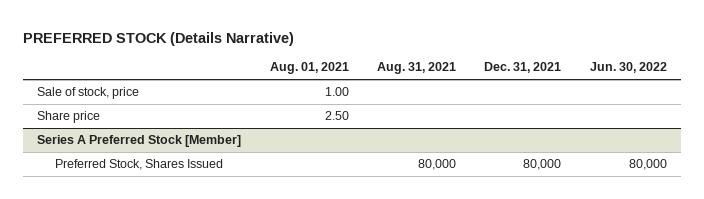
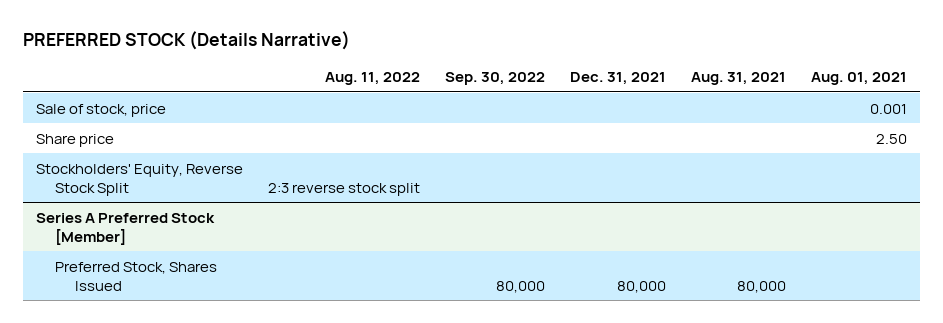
- | Aug. 01, 2021 | Aug. 31, 2021 | Dec. 31, 2021 | Jun. 30, 2022
+ | Aug. 11, 2022 | Sep. 30, 2022 | Dec. 31, 2021 | Aug. 31, 2021 | Aug. 01, 2021
- Sale of stock, price | 1.00 | | |
+ Sale of stock, price | | | | | 0.001
+ Stockholders' Equity, Reverse Stock Split | 2:3 reverse stock split | | | |

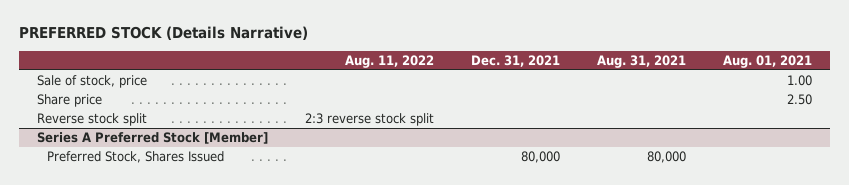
- | Aug. 11, 2022 | Sep. 30, 2022 | Dec. 31, 2021 | Aug. 31, 2021 | Aug. 01, 2021
+ | Aug. 11, 2022 | Dec. 31, 2021 | Aug. 31, 2021 | Aug. 01, 2021
- Sale of stock, price | | | | | 0.001
+ Sale of stock, price | | | | 1.00
- Stockholders' Equity, Reverse Stock Split | 2:3 reverse stock split | | | |
+ Reverse stock split | 2:3 reverse stock split | | |

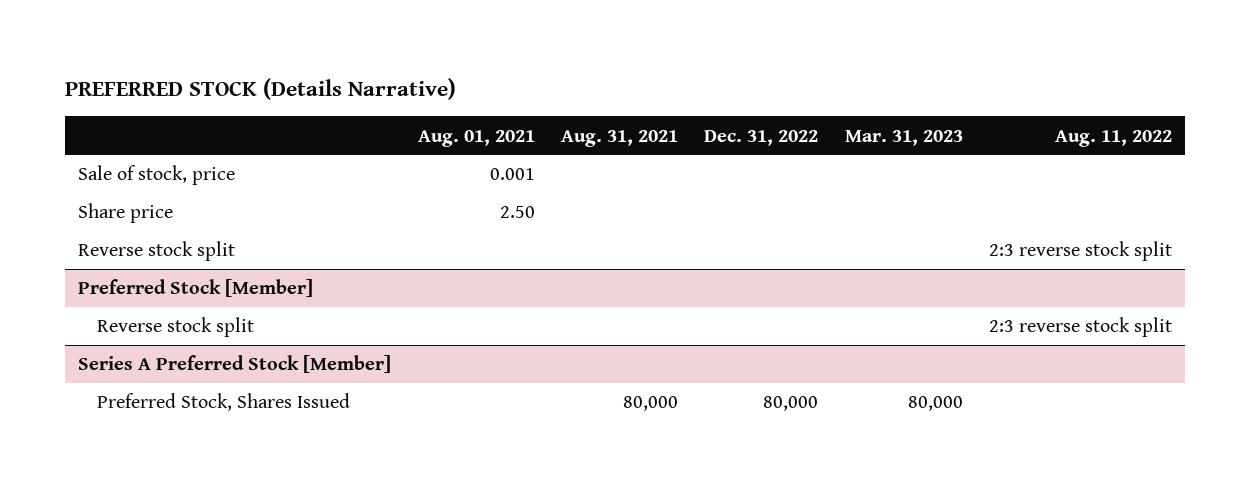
- | Aug. 11, 2022 | Dec. 31, 2021 | Aug. 31, 2021 | Aug. 01, 2021
+ | Aug. 01, 2021 | Aug. 31, 2021 | Dec. 31, 2022 | Mar. 31, 2023 | Aug. 11, 2022
- Sale of stock, price | | | | 1.00
+ Sale of stock, price | 0.001 | | | |
+ Preferred Stock [Member]
+ Reverse stock split | | | | | 2:3 reverse stock split

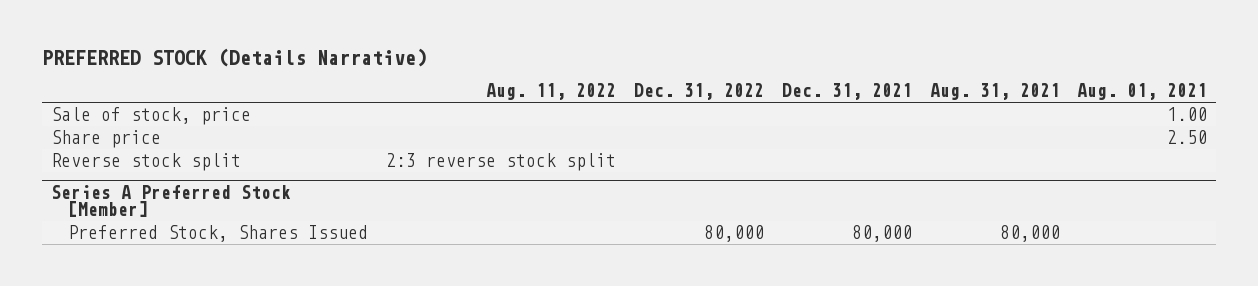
- | Aug. 01, 2021 | Aug. 31, 2021 | Dec. 31, 2022 | Mar. 31, 2023 | Aug. 11, 2022
+ | Aug. 11, 2022 | Dec. 31, 2022 | Dec. 31, 2021 | Aug. 31, 2021 | Aug. 01, 2021
- Sale of stock, price | 0.001 | | | |
+ Sale of stock, price | | | | | 1.00
- Preferred Stock [Member]
- Reverse stock split | | | | | 2:3 reverse stock split

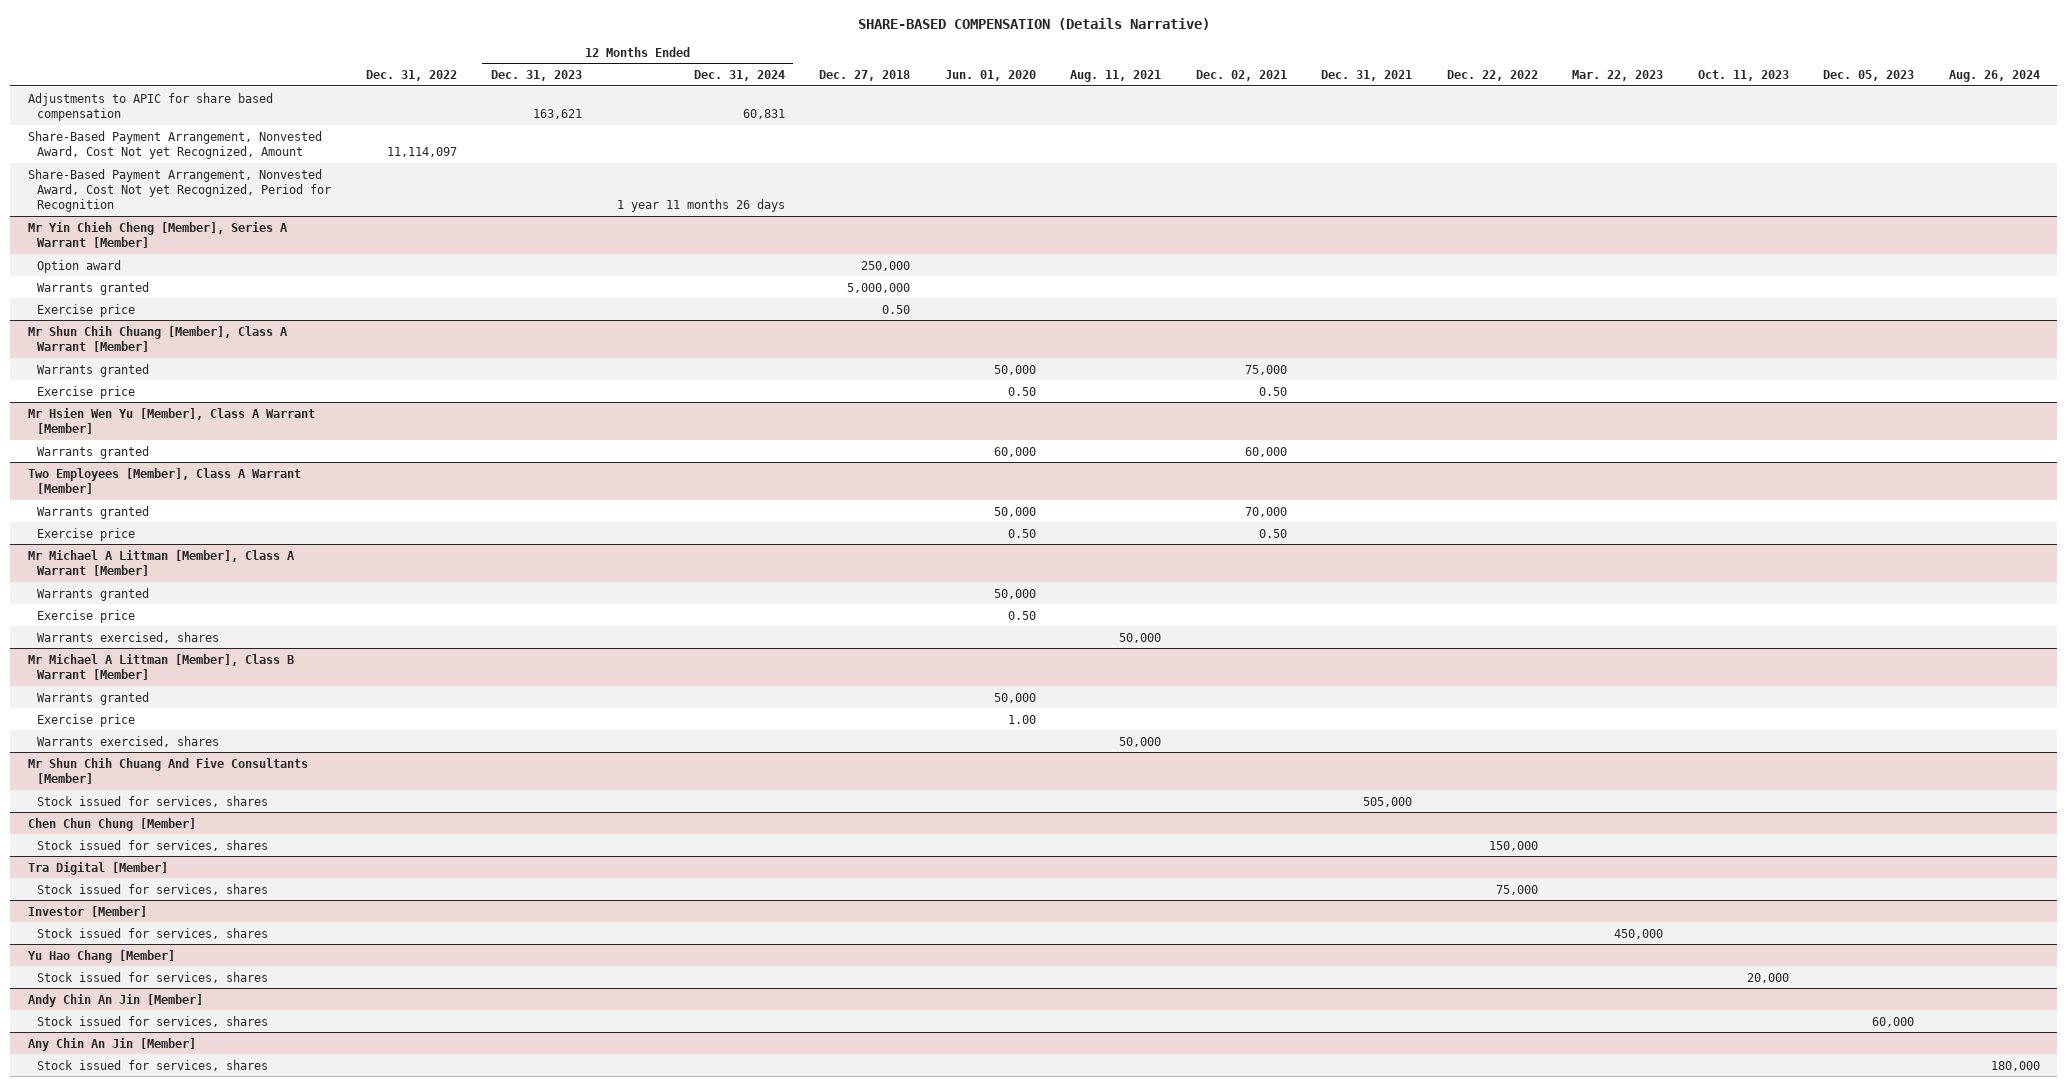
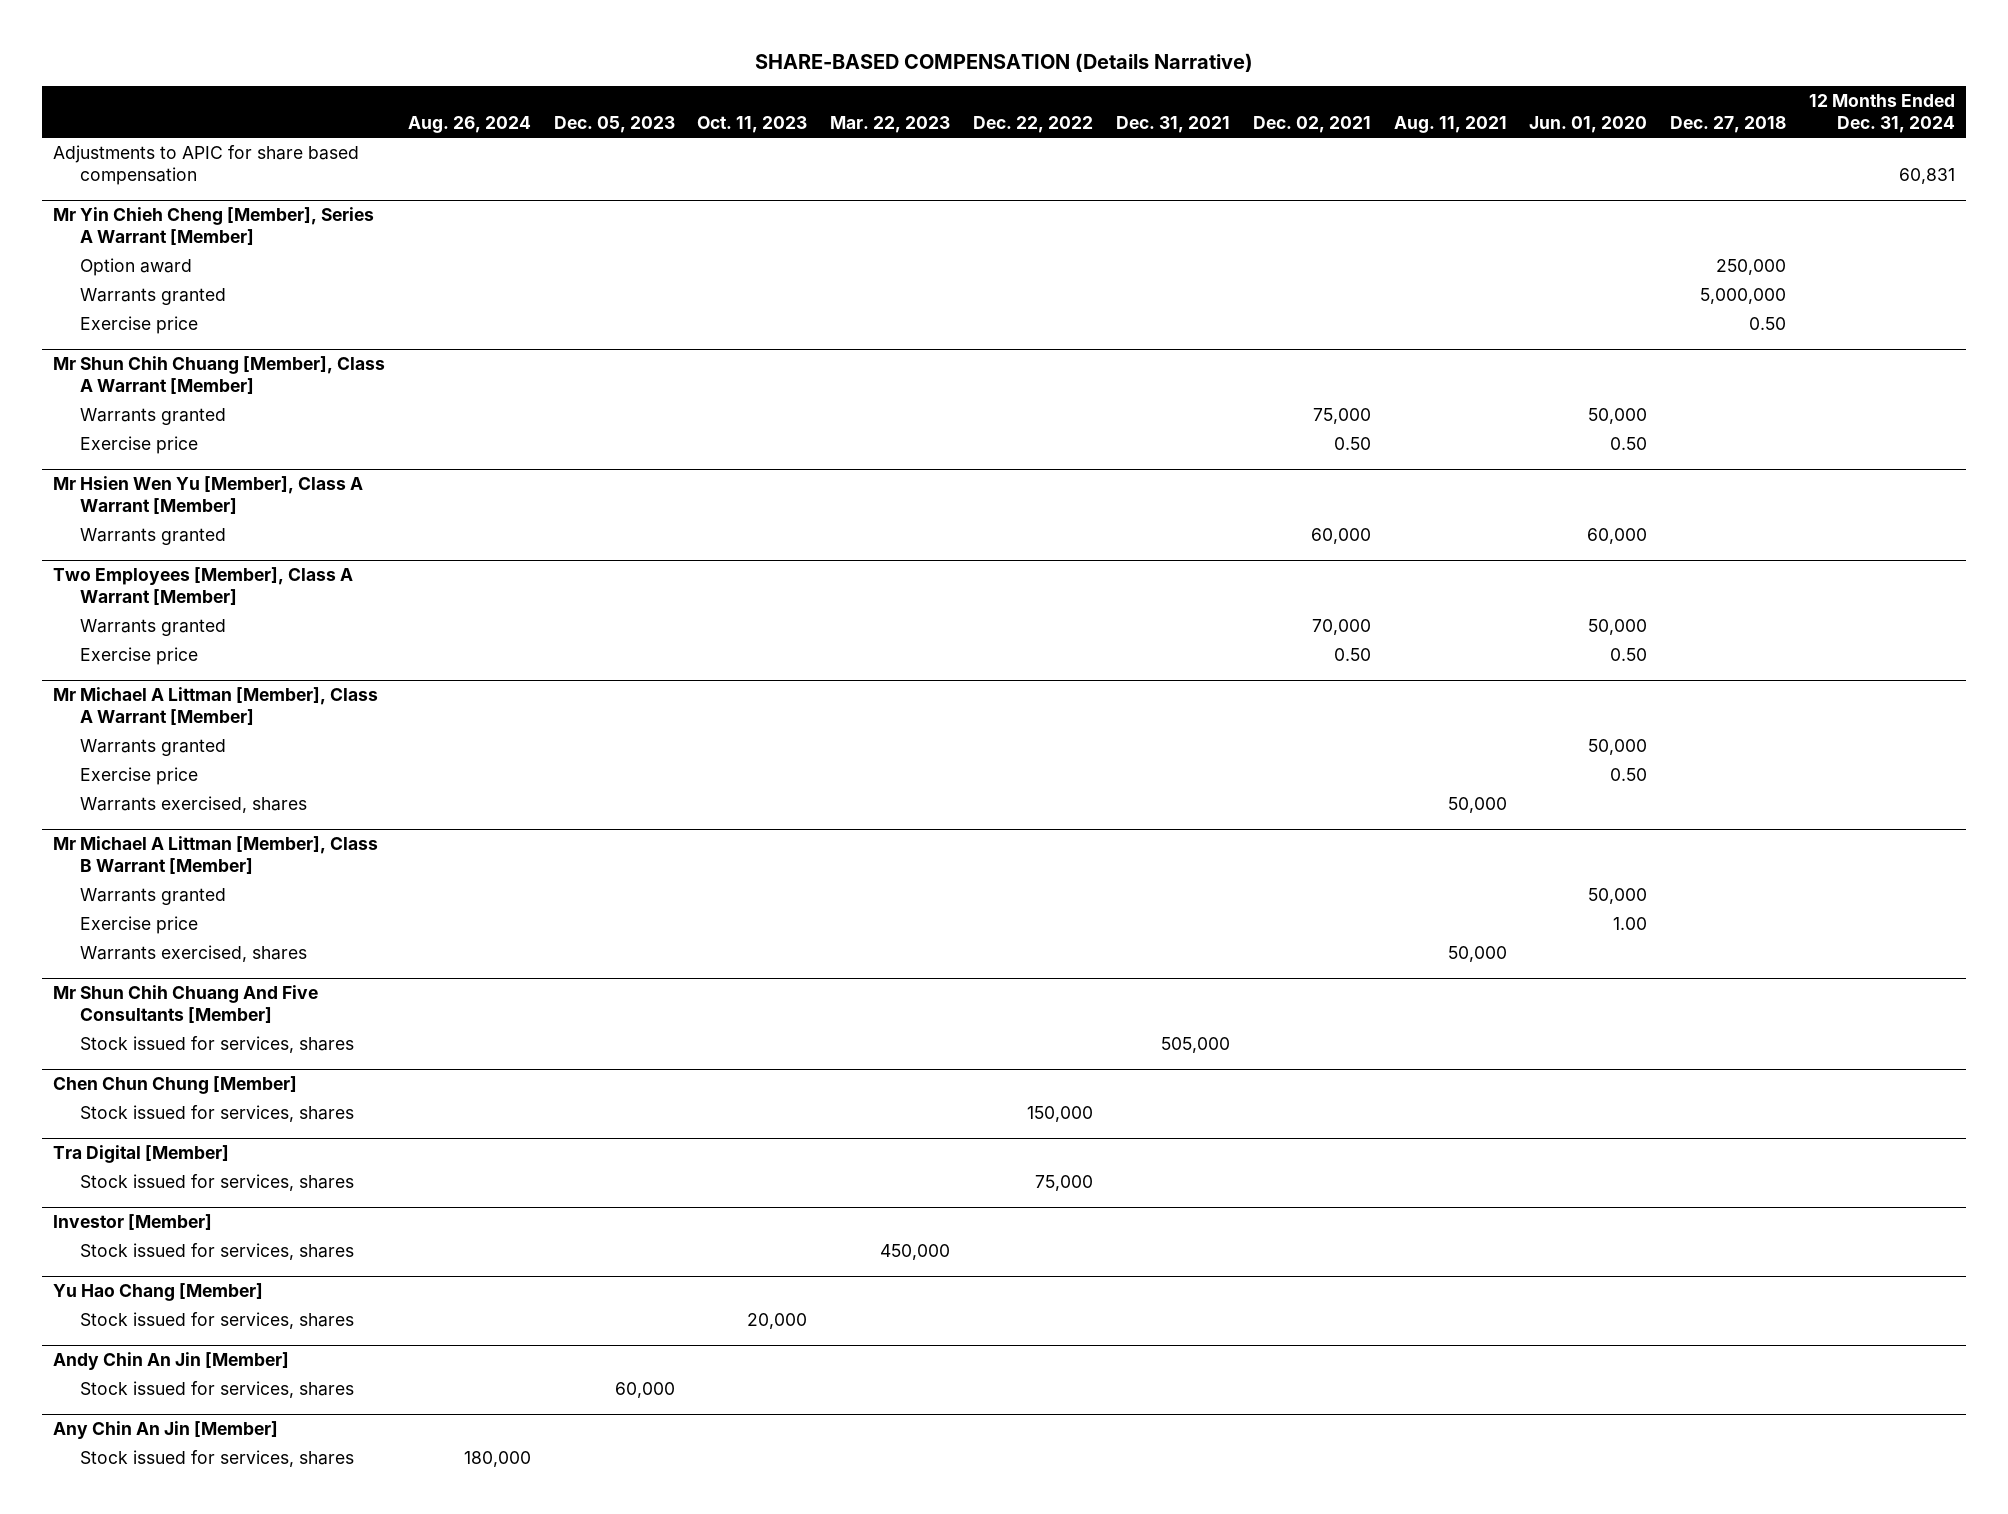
- | Dec. 31, 2022 | 12 Months Ended Dec. 31, 2023 | 12 Months Ended Dec. 31, 2024 | Dec. 27, 2018 | Jun. 01, 2020 | Aug. 11, 2021 | Dec. 02, 2021 | Dec. 31, 2021 | Dec. 22, 2022 | Mar. 22, 2023 | Oct. 11, 2023 | Dec. 05, 2023 | Aug. 26, 2024
+ | Aug. 26, 2024 | Dec. 05, 2023 | Oct. 11, 2023 | Mar. 22, 2023 | Dec. 22, 2022 | Dec. 31, 2021 | Dec. 02, 2021 | Aug. 11, 2021 | Jun. 01, 2020 | Dec. 27, 2018 | 12 Months Ended Dec. 31, 2024
- Share-Based Payment Arrangement, Nonvested Award, Cost Not yet Recognized, Amount | 11,114,097 | | | | | | | | | | | |
- Share-Based Payment Arrangement, Nonvested Award, Cost Not yet Recognized, Period for Recognition | | | 1 year 11 months 26 days | | | | | | | | | |

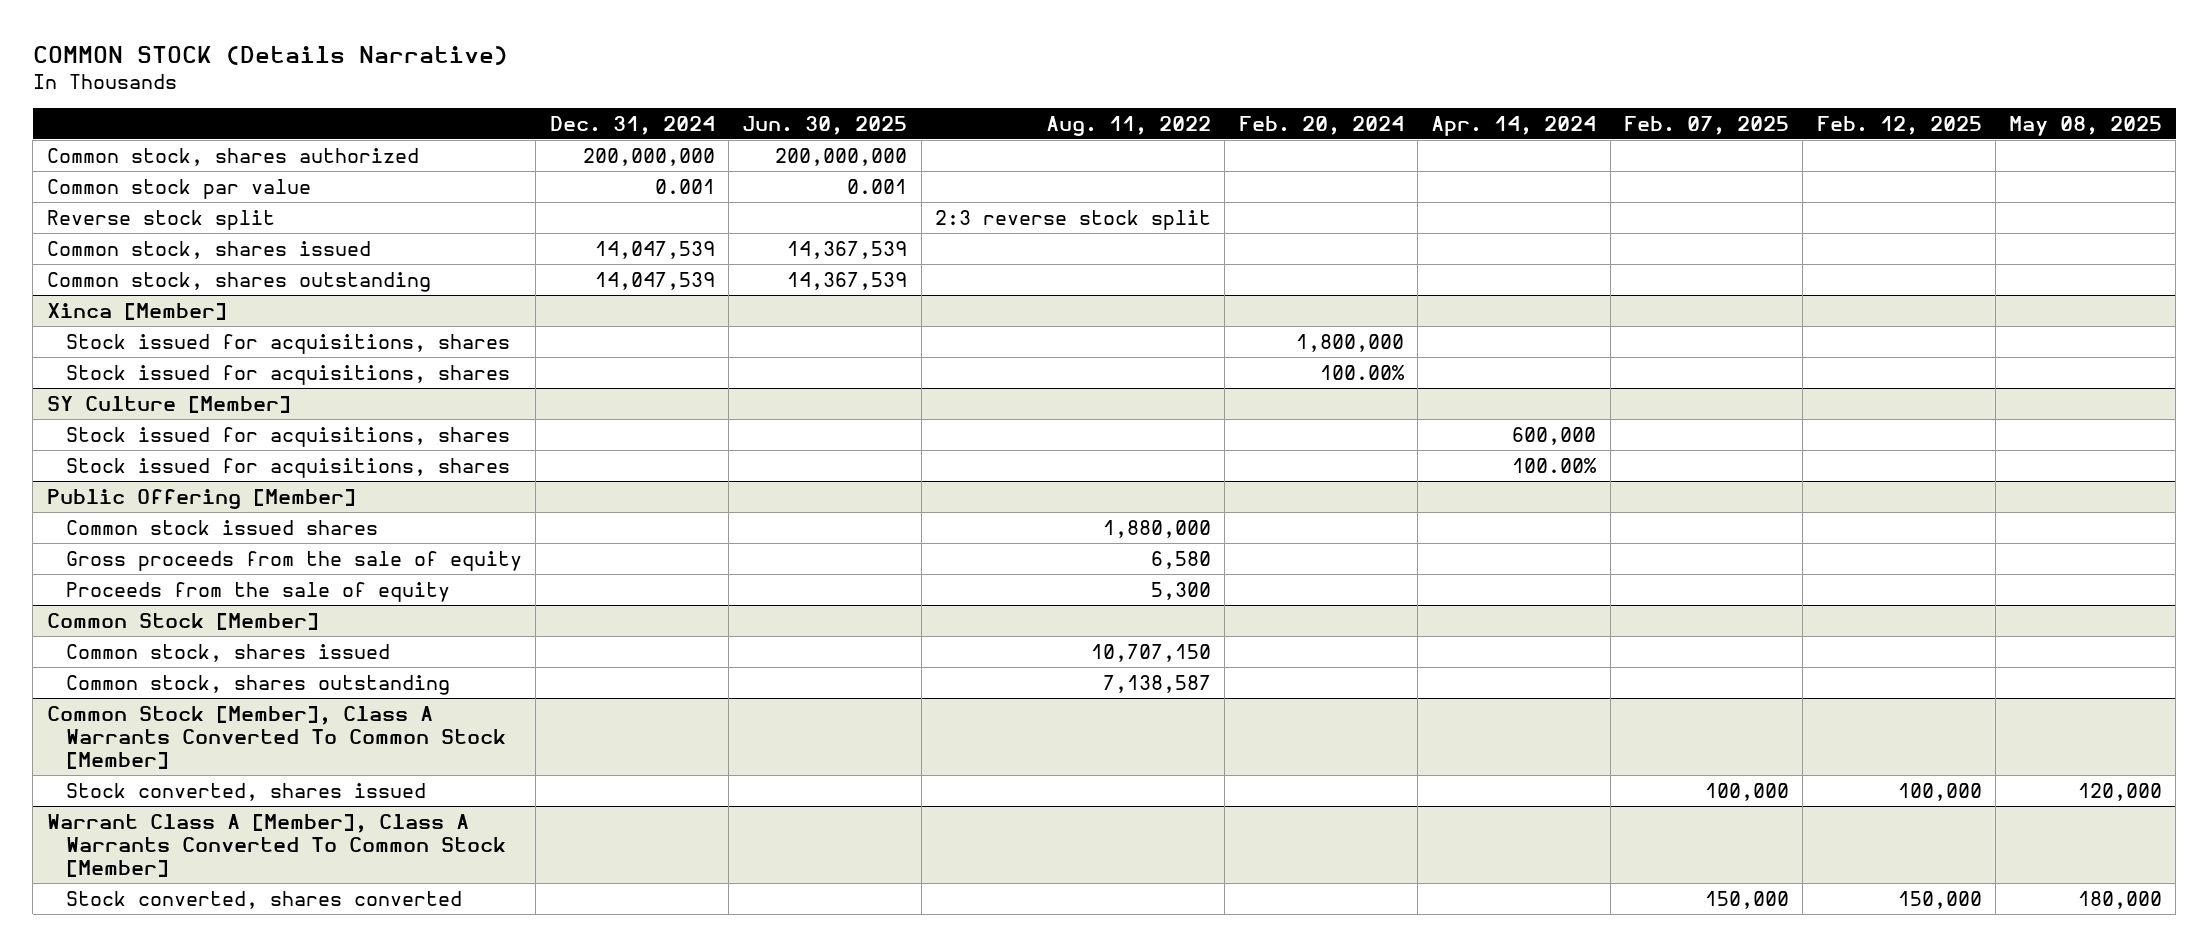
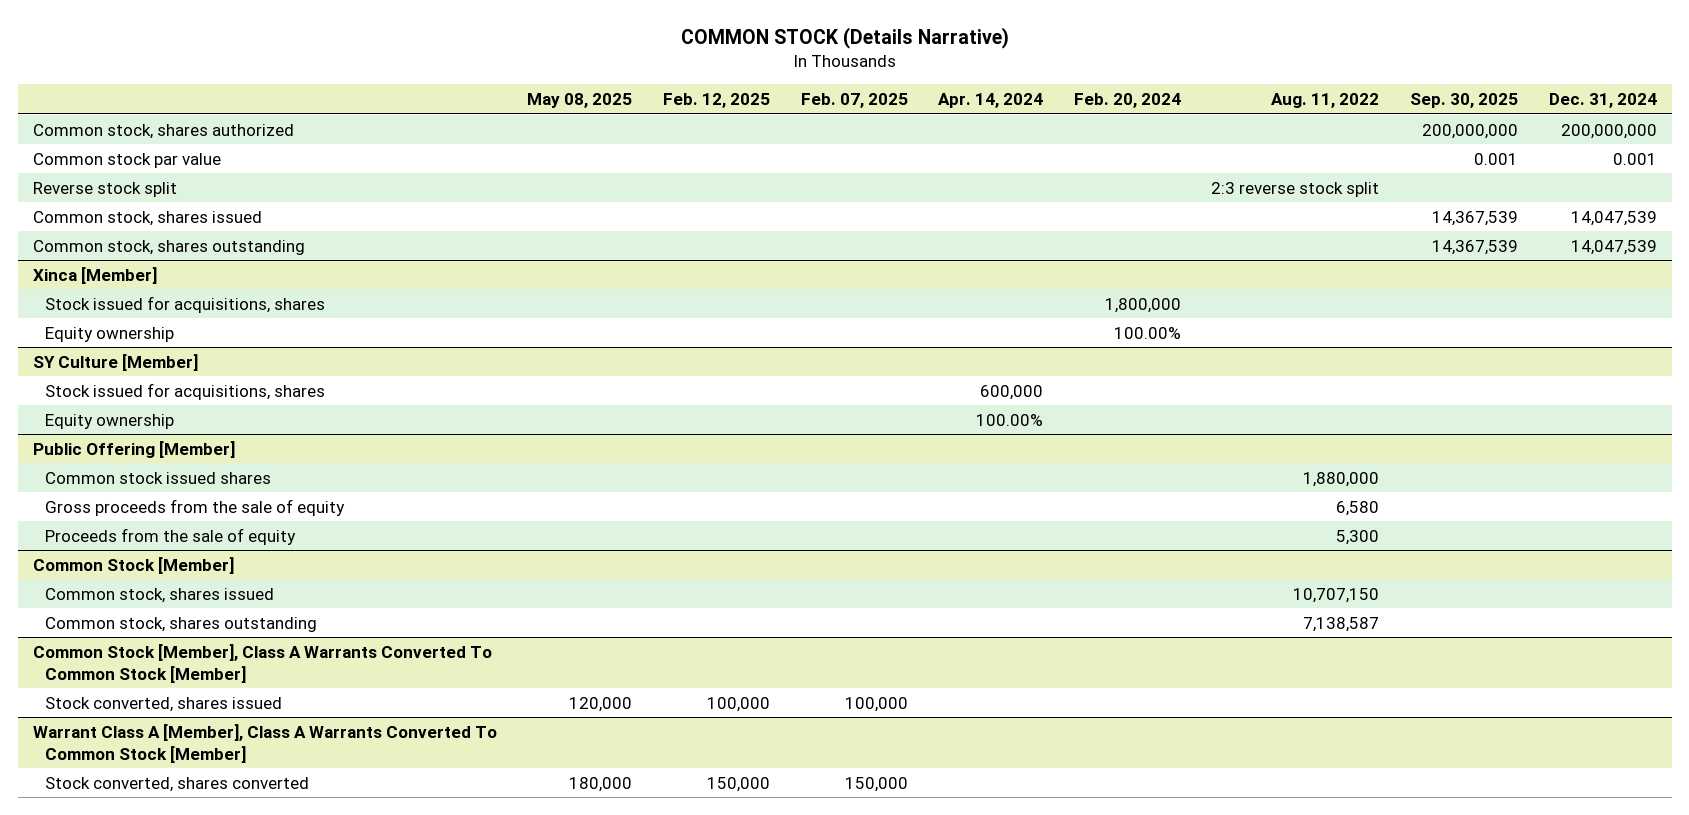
- | Dec. 31, 2024 | Jun. 30, 2025 | Aug. 11, 2022 | Feb. 20, 2024 | Apr. 14, 2024 | Feb. 07, 2025 | Feb. 12, 2025 | May 08, 2025
+ | May 08, 2025 | Feb. 12, 2025 | Feb. 07, 2025 | Apr. 14, 2024 | Feb. 20, 2024 | Aug. 11, 2022 | Sep. 30, 2025 | Dec. 31, 2024
@ Xinca [Member]
- Stock issued for acquisitions, shares | | | | 100.00% | | | |
+ Equity ownership | | | | | 100.00% | | |
@ SY Culture [Member]
- Stock issued for acquisitions, shares | | | | | 100.00% | | |
+ Equity ownership | | | | 100.00% | | | |

